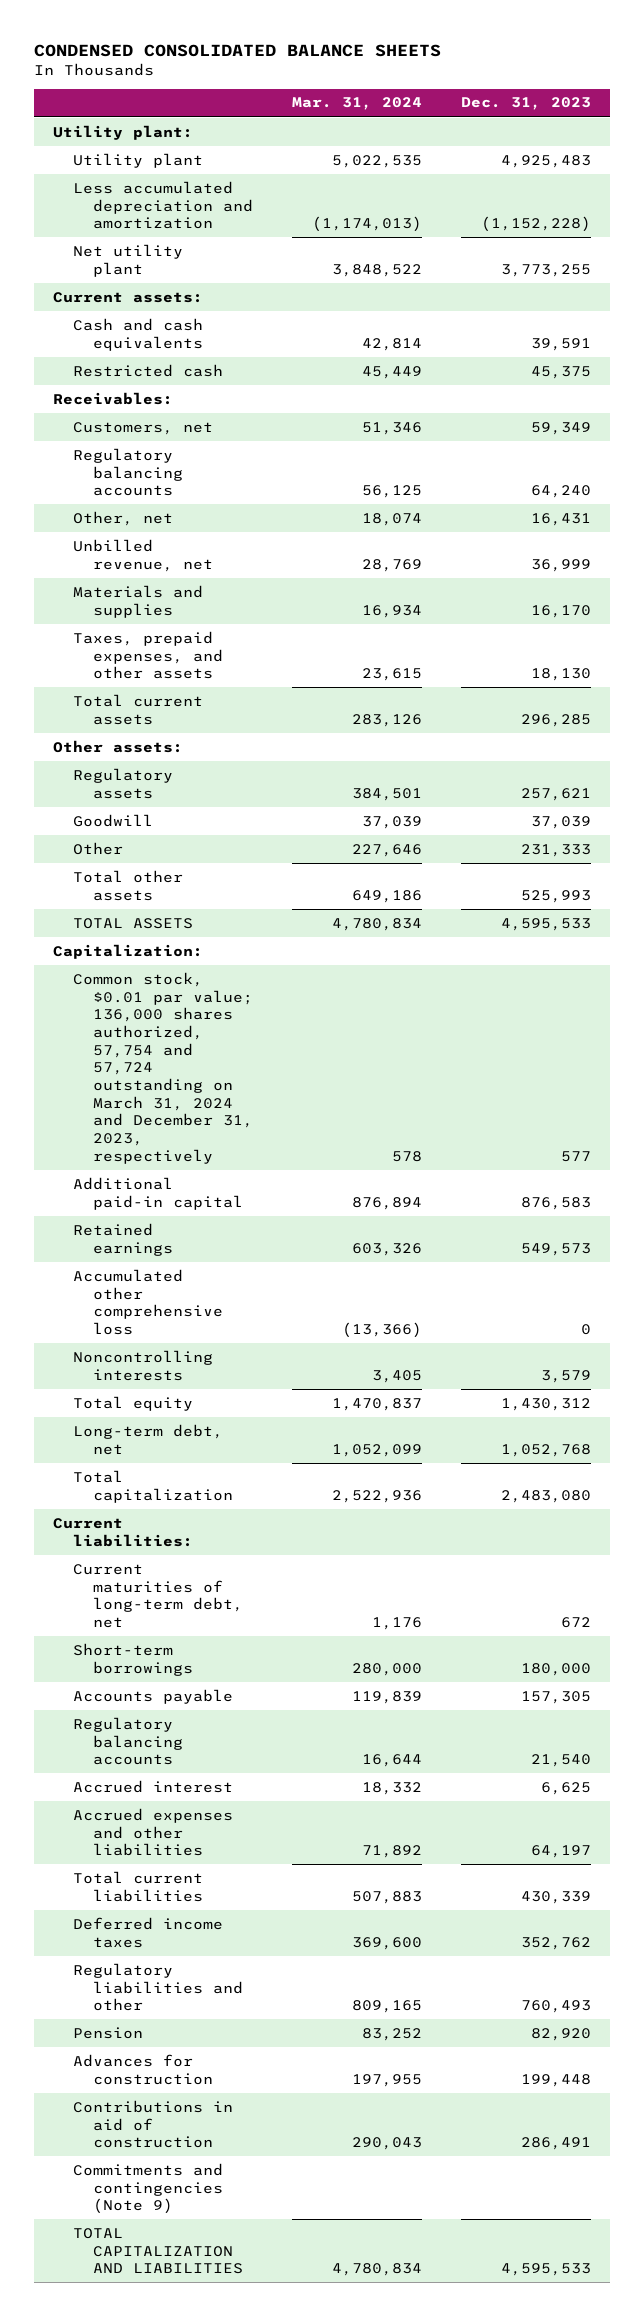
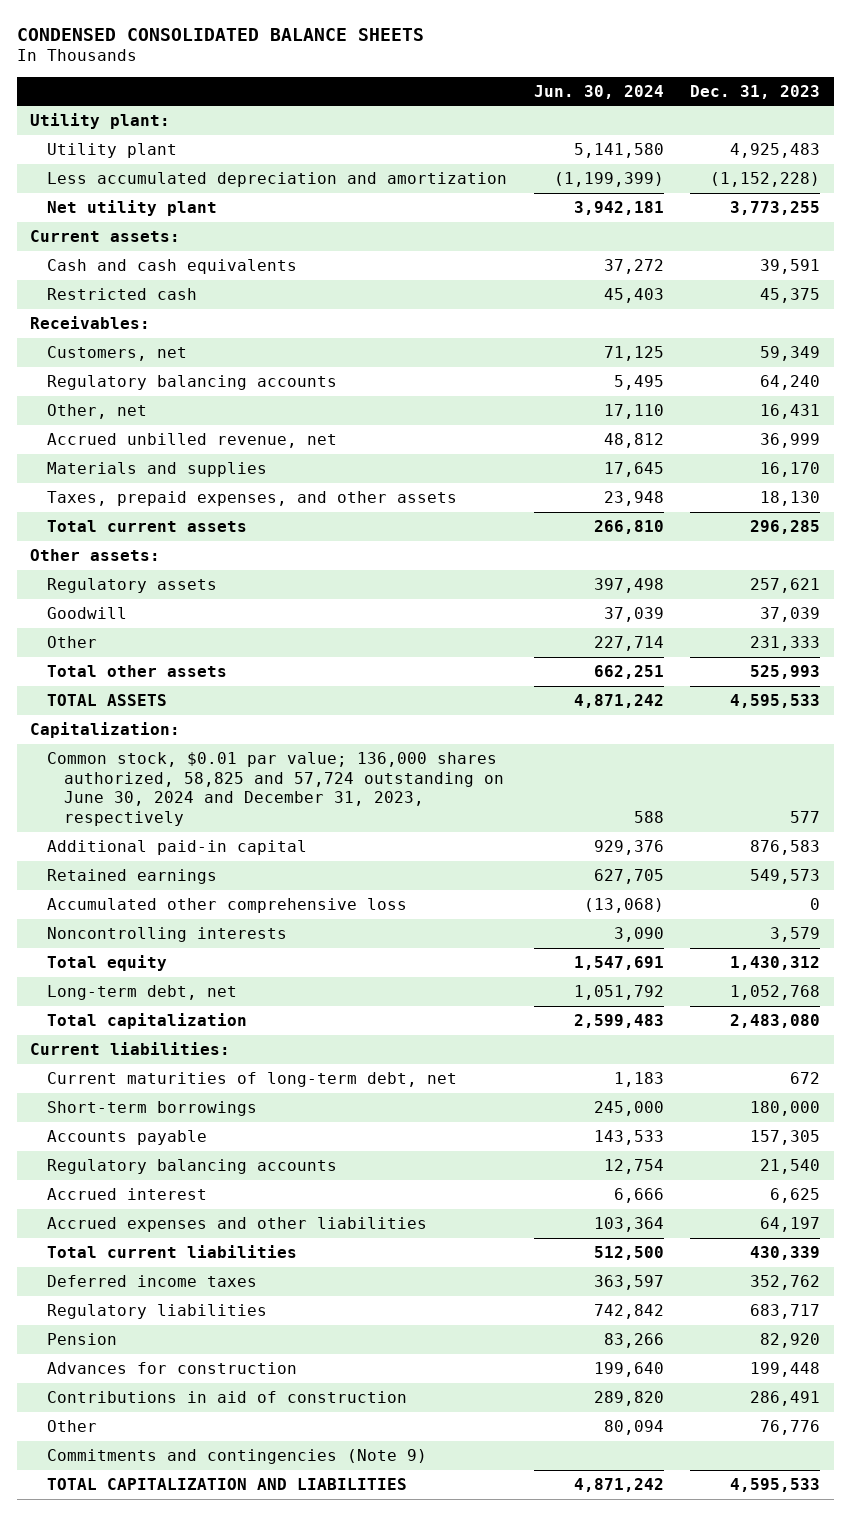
- | Mar. 31, 2024 | Dec. 31, 2023
+ | Jun. 30, 2024 | Dec. 31, 2023
- Unbilled revenue, net | 28,769 | 36,999
+ Accrued unbilled revenue, net | 48,812 | 36,999
- Common stock, $0.01 par value; 136,000 shares authorized, 57,754 and 57,724 outstanding on March 31, 2024 and December 31, 2023, respectively | 578 | 577
+ Common stock, $0.01 par value; 136,000 shares authorized, 58,825 and 57,724 outstanding on June 30, 2024 and December 31, 2023, respectively | 588 | 577
- Regulatory liabilities and other | 809,165 | 760,493
+ Regulatory liabilities | 742,842 | 683,717
+ Other | 80,094 | 76,776

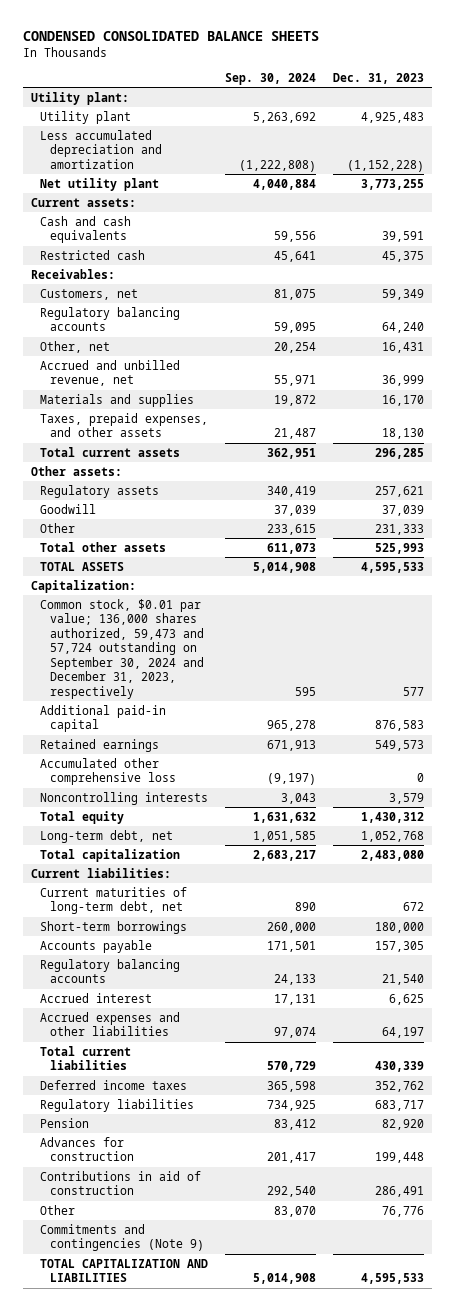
- | Jun. 30, 2024 | Dec. 31, 2023
+ | Sep. 30, 2024 | Dec. 31, 2023
- Accrued unbilled revenue, net | 48,812 | 36,999
+ Accrued and unbilled revenue, net | 55,971 | 36,999
- Common stock, $0.01 par value; 136,000 shares authorized, 58,825 and 57,724 outstanding on June 30, 2024 and December 31, 2023, respectively | 588 | 577
+ Common stock, $0.01 par value; 136,000 shares authorized, 59,473 and 57,724 outstanding on September 30, 2024 and December 31, 2023, respectively | 595 | 577

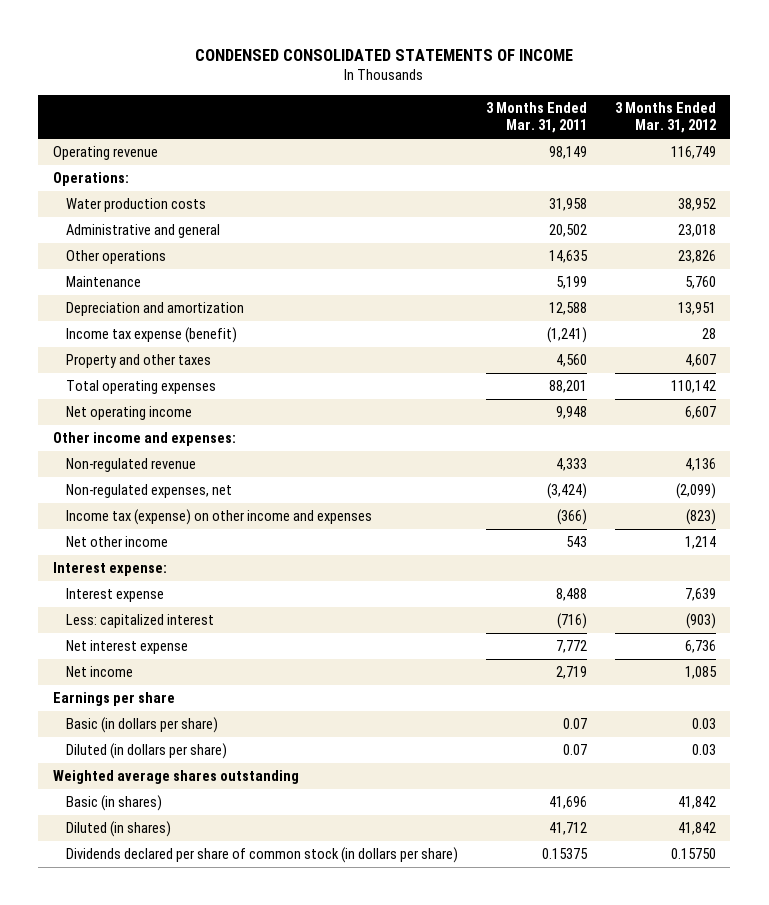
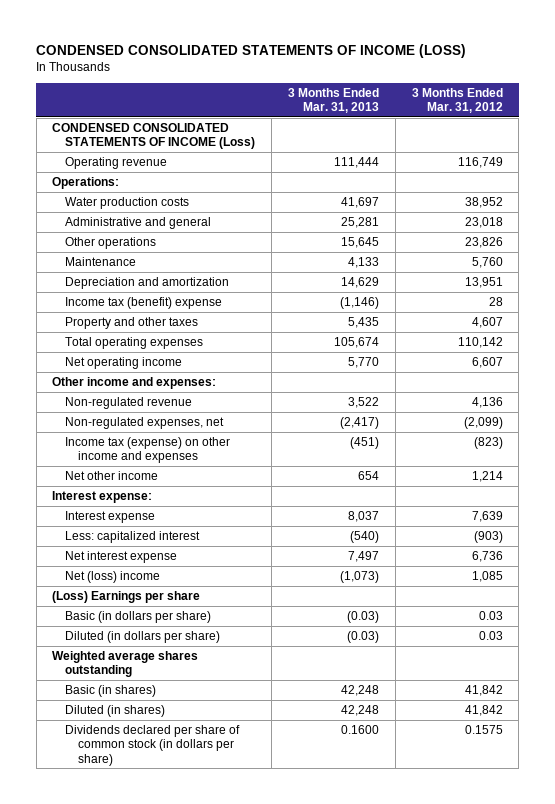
- CONDENSED CONSOLIDATED STATEMENTS OF INCOME
+ CONDENSED CONSOLIDATED STATEMENTS OF INCOME (LOSS)
- | 3 Months Ended Mar. 31, 2011 | 3 Months Ended Mar. 31, 2012
+ | 3 Months Ended Mar. 31, 2013 | 3 Months Ended Mar. 31, 2012
+ CONDENSED CONSOLIDATED STATEMENTS OF INCOME (Loss)
- Income tax expense (benefit) | (1,241) | 28
+ Income tax (benefit) expense | (1,146) | 28
- Net income | 2,719 | 1,085
- Earnings per share
+ Net (loss) income | (1,073) | 1,085
+ (Loss) Earnings per share
- Dividends declared per share of common stock (in dollars per share) | 0.15375 | 0.15750
+ Dividends declared per share of common stock (in dollars per share) | 0.1600 | 0.1575

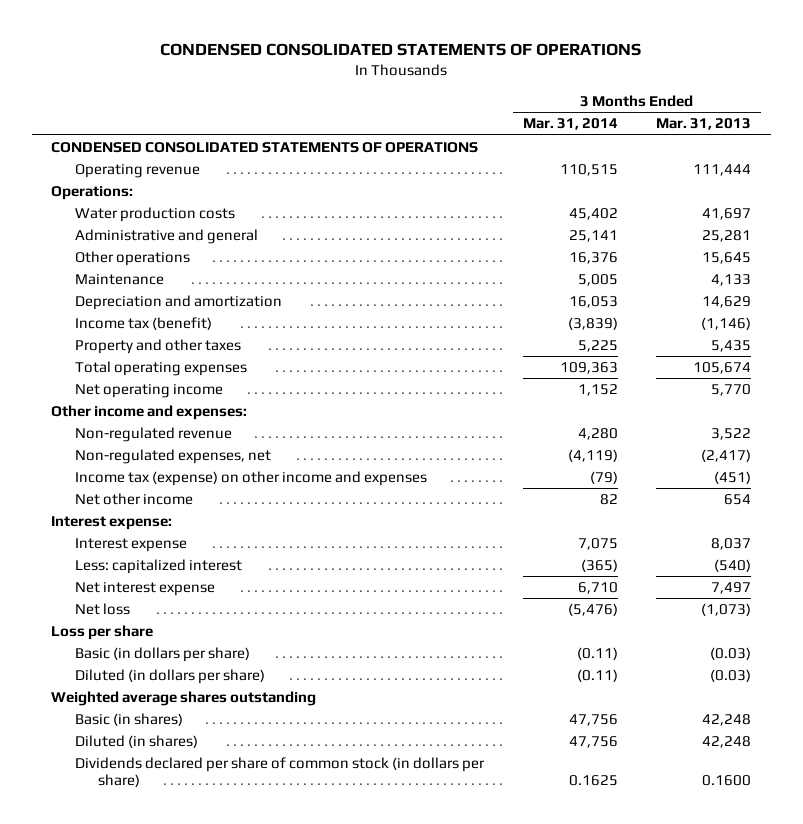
- CONDENSED CONSOLIDATED STATEMENTS OF INCOME (LOSS)
+ CONDENSED CONSOLIDATED STATEMENTS OF OPERATIONS
- | 3 Months Ended Mar. 31, 2013 | 3 Months Ended Mar. 31, 2012
+ | 3 Months Ended Mar. 31, 2014 | 3 Months Ended Mar. 31, 2013
- CONDENSED CONSOLIDATED STATEMENTS OF INCOME (Loss)
+ CONDENSED CONSOLIDATED STATEMENTS OF OPERATIONS
- Income tax (benefit) expense | (1,146) | 28
+ Income tax (benefit) | (3,839) | (1,146)
- Net (loss) income | (1,073) | 1,085
- (Loss) Earnings per share
+ Net loss | (5,476) | (1,073)
+ Loss per share

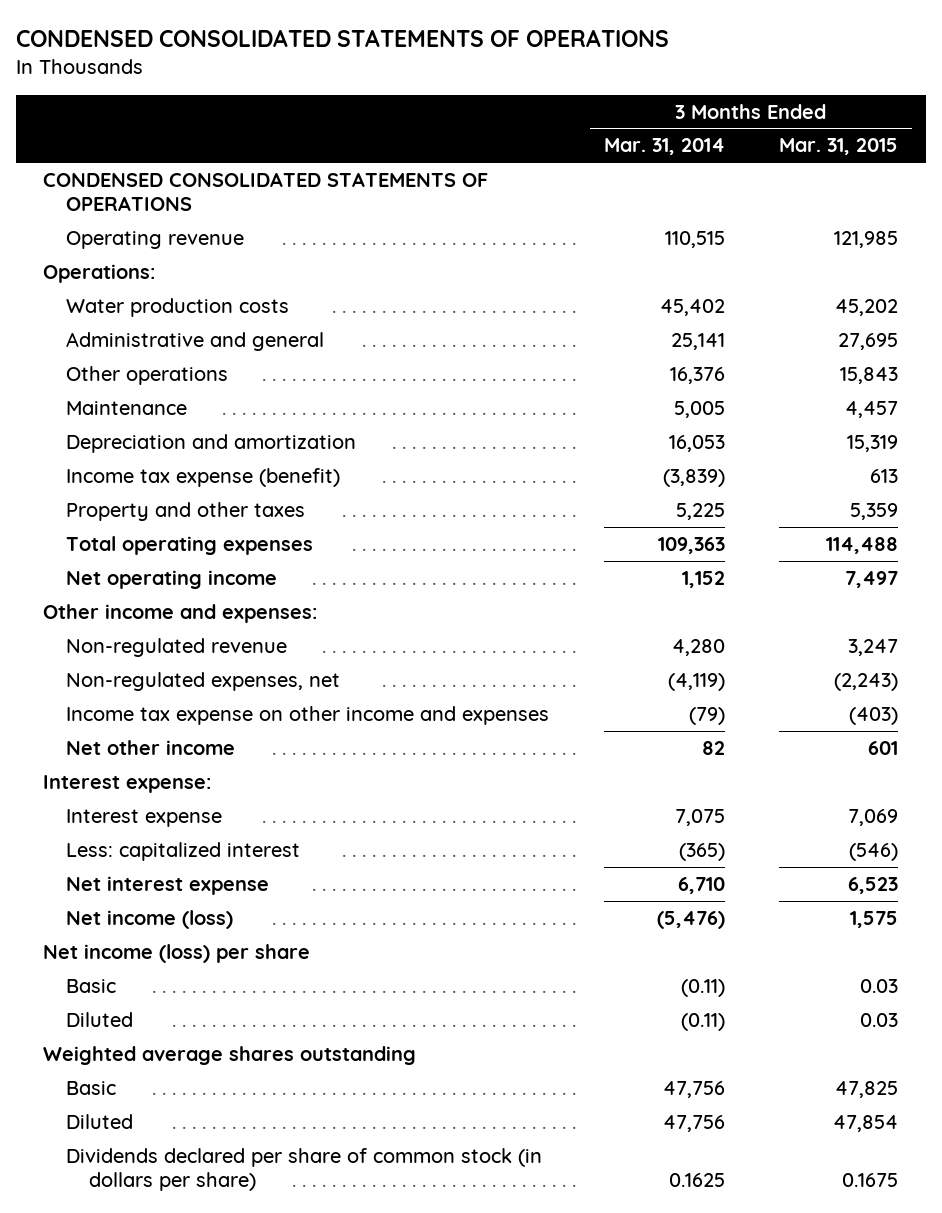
- | 3 Months Ended Mar. 31, 2014 | 3 Months Ended Mar. 31, 2013
+ | 3 Months Ended Mar. 31, 2014 | 3 Months Ended Mar. 31, 2015
- Income tax (benefit) | (3,839) | (1,146)
+ Income tax expense (benefit) | (3,839) | 613
- Income tax (expense) on other income and expenses | (79) | (451)
+ Income tax expense on other income and expenses | (79) | (403)
- Net loss | (5,476) | (1,073)
- Loss per share
- Basic (in dollars per share) | (0.11) | (0.03)
- Diluted (in dollars per share) | (0.11) | (0.03)
+ Net income (loss) | (5,476) | 1,575
+ Net income (loss) per share
+ Basic | (0.11) | 0.03
+ Diluted | (0.11) | 0.03
- Basic (in shares) | 47,756 | 42,248
- Diluted (in shares) | 47,756 | 42,248
+ Basic | 47,756 | 47,825
+ Diluted | 47,756 | 47,854

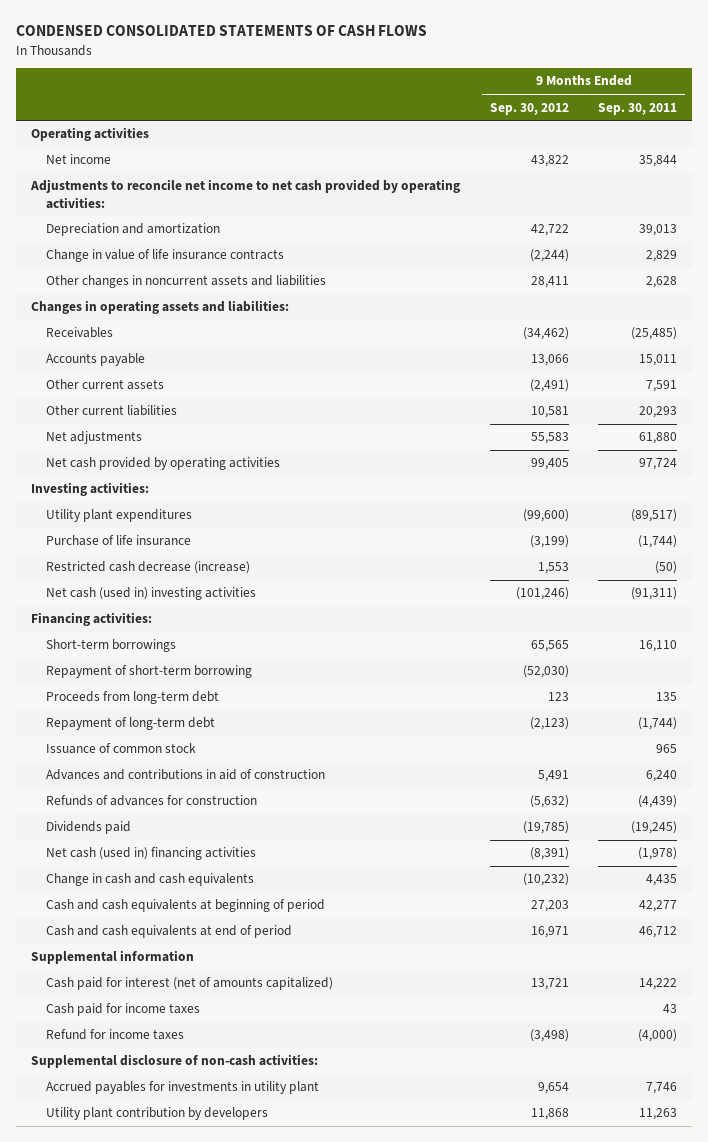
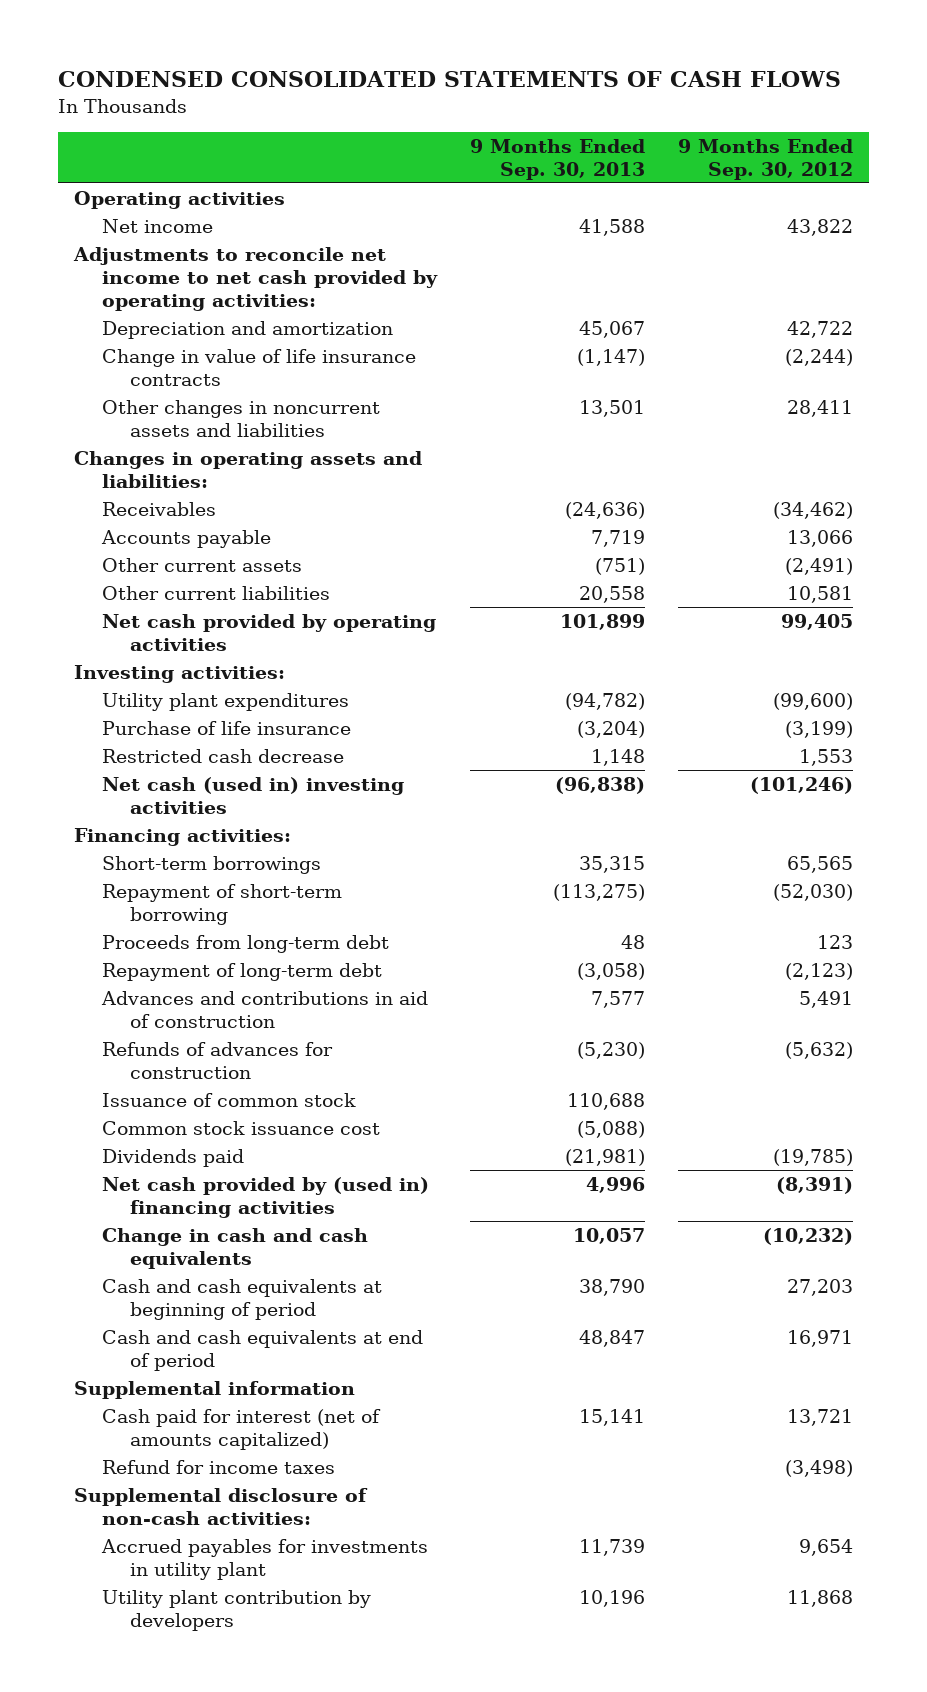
- | 9 Months Ended Sep. 30, 2012 | 9 Months Ended Sep. 30, 2011
+ | 9 Months Ended Sep. 30, 2013 | 9 Months Ended Sep. 30, 2012
- Net adjustments | 55,583 | 61,880
- Restricted cash decrease (increase) | 1,553 | (50)
+ Restricted cash decrease | 1,148 | 1,553
moved down: Issuance of common stock | 110,688 |
+ Common stock issuance cost | (5,088) |
- Net cash (used in) financing activities | (8,391) | (1,978)
+ Net cash provided by (used in) financing activities | 4,996 | (8,391)
- Cash paid for income taxes | | 43

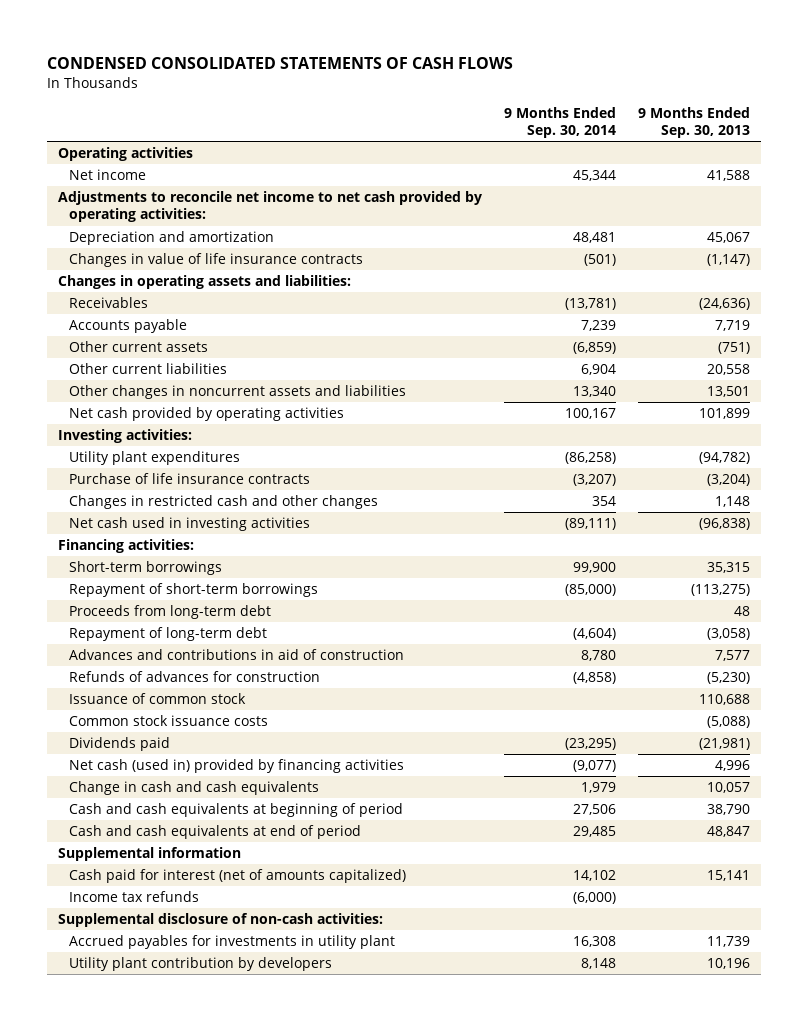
- | 9 Months Ended Sep. 30, 2013 | 9 Months Ended Sep. 30, 2012
+ | 9 Months Ended Sep. 30, 2014 | 9 Months Ended Sep. 30, 2013
- Change in value of life insurance contracts | (1,147) | (2,244)
+ Changes in value of life insurance contracts | (501) | (1,147)
moved down: Other changes in noncurrent assets and liabilities | 13,340 | 13,501
- Purchase of life insurance | (3,204) | (3,199)
- Restricted cash decrease | 1,148 | 1,553
- Net cash (used in) investing activities | (96,838) | (101,246)
+ Purchase of life insurance contracts | (3,207) | (3,204)
+ Changes in restricted cash and other changes | 354 | 1,148
+ Net cash used in investing activities | (89,111) | (96,838)
- Repayment of short-term borrowing | (113,275) | (52,030)
+ Repayment of short-term borrowings | (85,000) | (113,275)
- Common stock issuance cost | (5,088) |
+ Common stock issuance costs | | (5,088)
- Net cash provided by (used in) financing activities | 4,996 | (8,391)
+ Net cash (used in) provided by financing activities | (9,077) | 4,996
- Refund for income taxes | | (3,498)
+ Income tax refunds | (6,000) |

